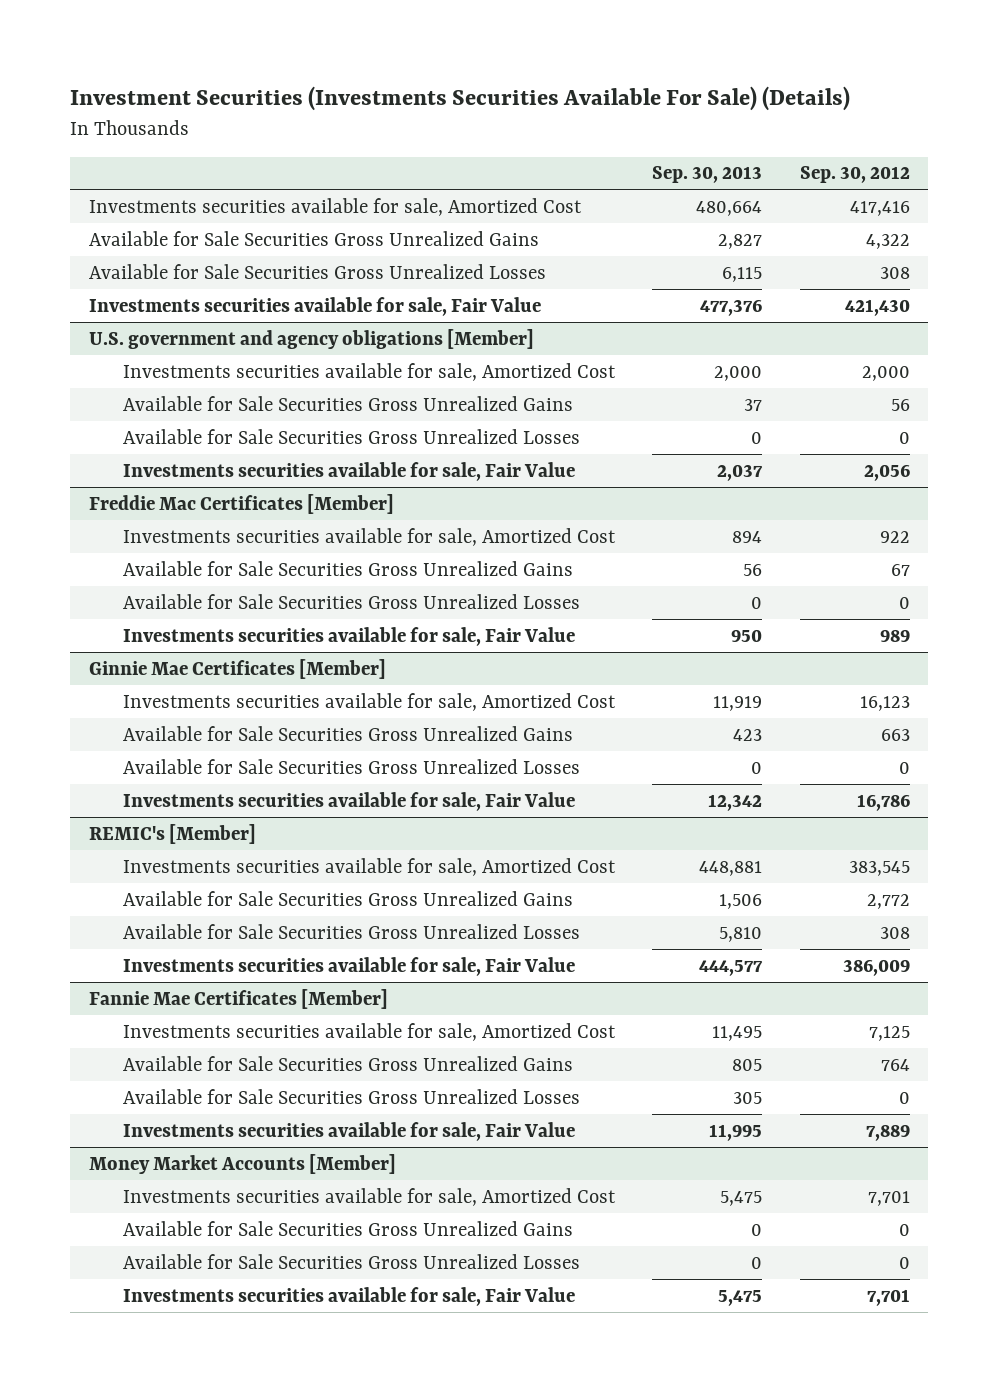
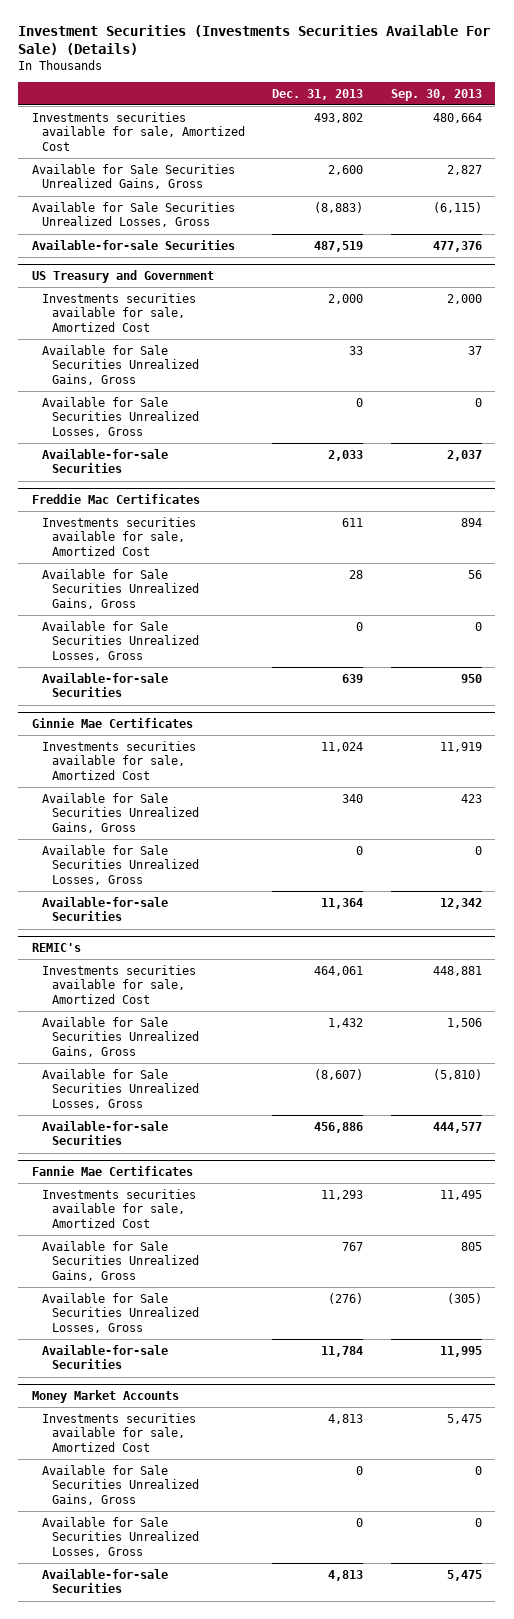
- | Sep. 30, 2013 | Sep. 30, 2012
+ | Dec. 31, 2013 | Sep. 30, 2013
- Available for Sale Securities Gross Unrealized Gains | 2,827 | 4,322
- Available for Sale Securities Gross Unrealized Losses | 6,115 | 308
- Investments securities available for sale, Fair Value | 477,376 | 421,430
- U.S. government and agency obligations [Member]
+ Available for Sale Securities Unrealized Gains, Gross | 2,600 | 2,827
+ Available for Sale Securities Unrealized Losses, Gross | (8,883) | (6,115)
+ Available-for-sale Securities | 487,519 | 477,376
+ US Treasury and Government
- Available for Sale Securities Gross Unrealized Gains | 37 | 56
- Available for Sale Securities Gross Unrealized Losses | 0 | 0
- Investments securities available for sale, Fair Value | 2,037 | 2,056
- Freddie Mac Certificates [Member]
+ Available for Sale Securities Unrealized Gains, Gross | 33 | 37
+ Available for Sale Securities Unrealized Losses, Gross | 0 | 0
+ Available-for-sale Securities | 2,033 | 2,037
+ Freddie Mac Certificates
- Available for Sale Securities Gross Unrealized Gains | 56 | 67
- Available for Sale Securities Gross Unrealized Losses | 0 | 0
- Investments securities available for sale, Fair Value | 950 | 989
- Ginnie Mae Certificates [Member]
+ Available for Sale Securities Unrealized Gains, Gross | 28 | 56
+ Available for Sale Securities Unrealized Losses, Gross | 0 | 0
+ Available-for-sale Securities | 639 | 950
+ Ginnie Mae Certificates
- Available for Sale Securities Gross Unrealized Gains | 423 | 663
- Available for Sale Securities Gross Unrealized Losses | 0 | 0
- Investments securities available for sale, Fair Value | 12,342 | 16,786
- REMIC's [Member]
+ Available for Sale Securities Unrealized Gains, Gross | 340 | 423
+ Available for Sale Securities Unrealized Losses, Gross | 0 | 0
+ Available-for-sale Securities | 11,364 | 12,342
+ REMIC's
- Available for Sale Securities Gross Unrealized Gains | 1,506 | 2,772
- Available for Sale Securities Gross Unrealized Losses | 5,810 | 308
- Investments securities available for sale, Fair Value | 444,577 | 386,009
- Fannie Mae Certificates [Member]
+ Available for Sale Securities Unrealized Gains, Gross | 1,432 | 1,506
+ Available for Sale Securities Unrealized Losses, Gross | (8,607) | (5,810)
+ Available-for-sale Securities | 456,886 | 444,577
+ Fannie Mae Certificates
- Available for Sale Securities Gross Unrealized Gains | 805 | 764
- Available for Sale Securities Gross Unrealized Losses | 305 | 0
- Investments securities available for sale, Fair Value | 11,995 | 7,889
- Money Market Accounts [Member]
+ Available for Sale Securities Unrealized Gains, Gross | 767 | 805
+ Available for Sale Securities Unrealized Losses, Gross | (276) | (305)
+ Available-for-sale Securities | 11,784 | 11,995
+ Money Market Accounts
- Available for Sale Securities Gross Unrealized Gains | 0 | 0
- Available for Sale Securities Gross Unrealized Losses | 0 | 0
- Investments securities available for sale, Fair Value | 5,475 | 7,701
+ Available for Sale Securities Unrealized Gains, Gross | 0 | 0
+ Available for Sale Securities Unrealized Losses, Gross | 0 | 0
+ Available-for-sale Securities | 4,813 | 5,475

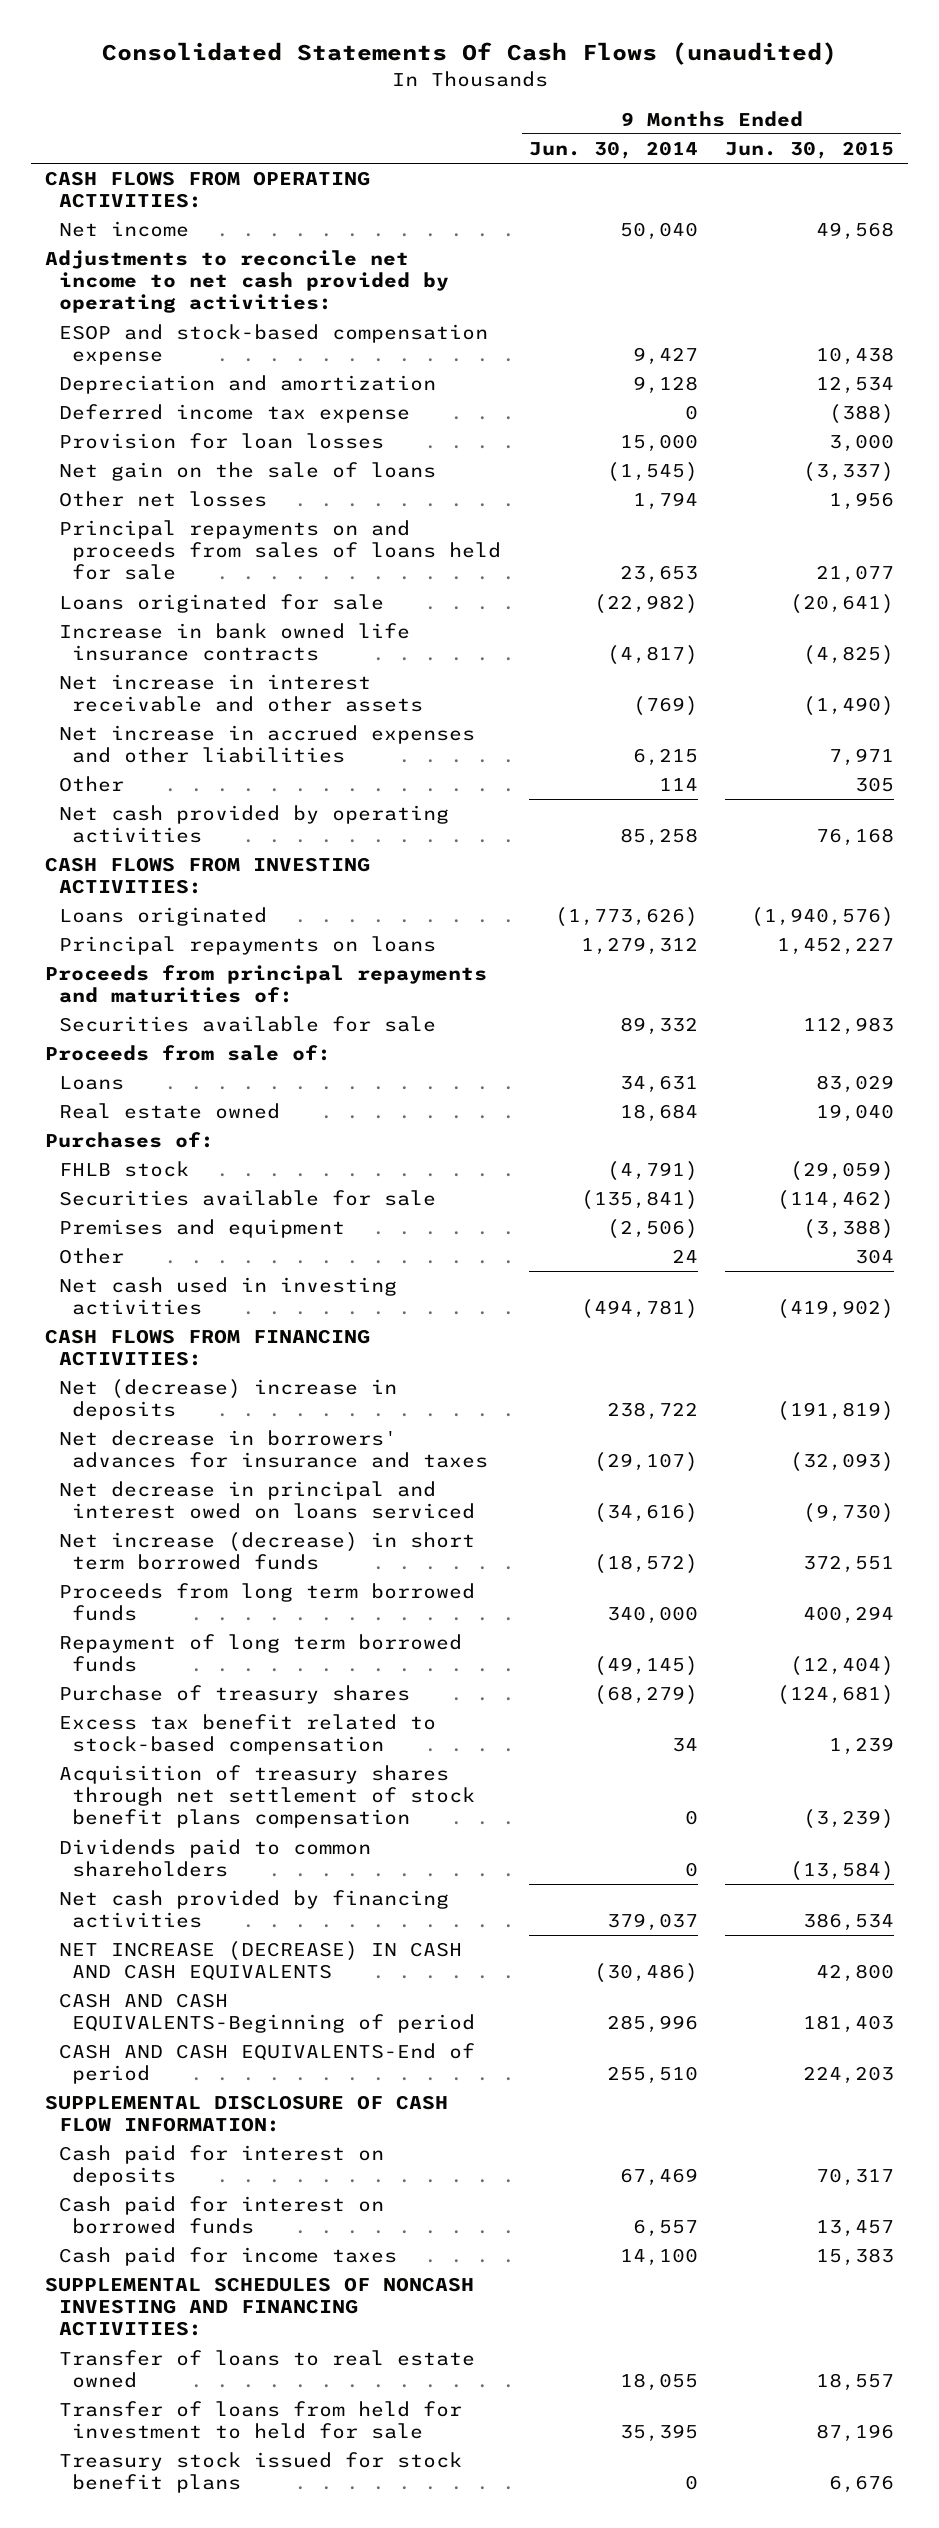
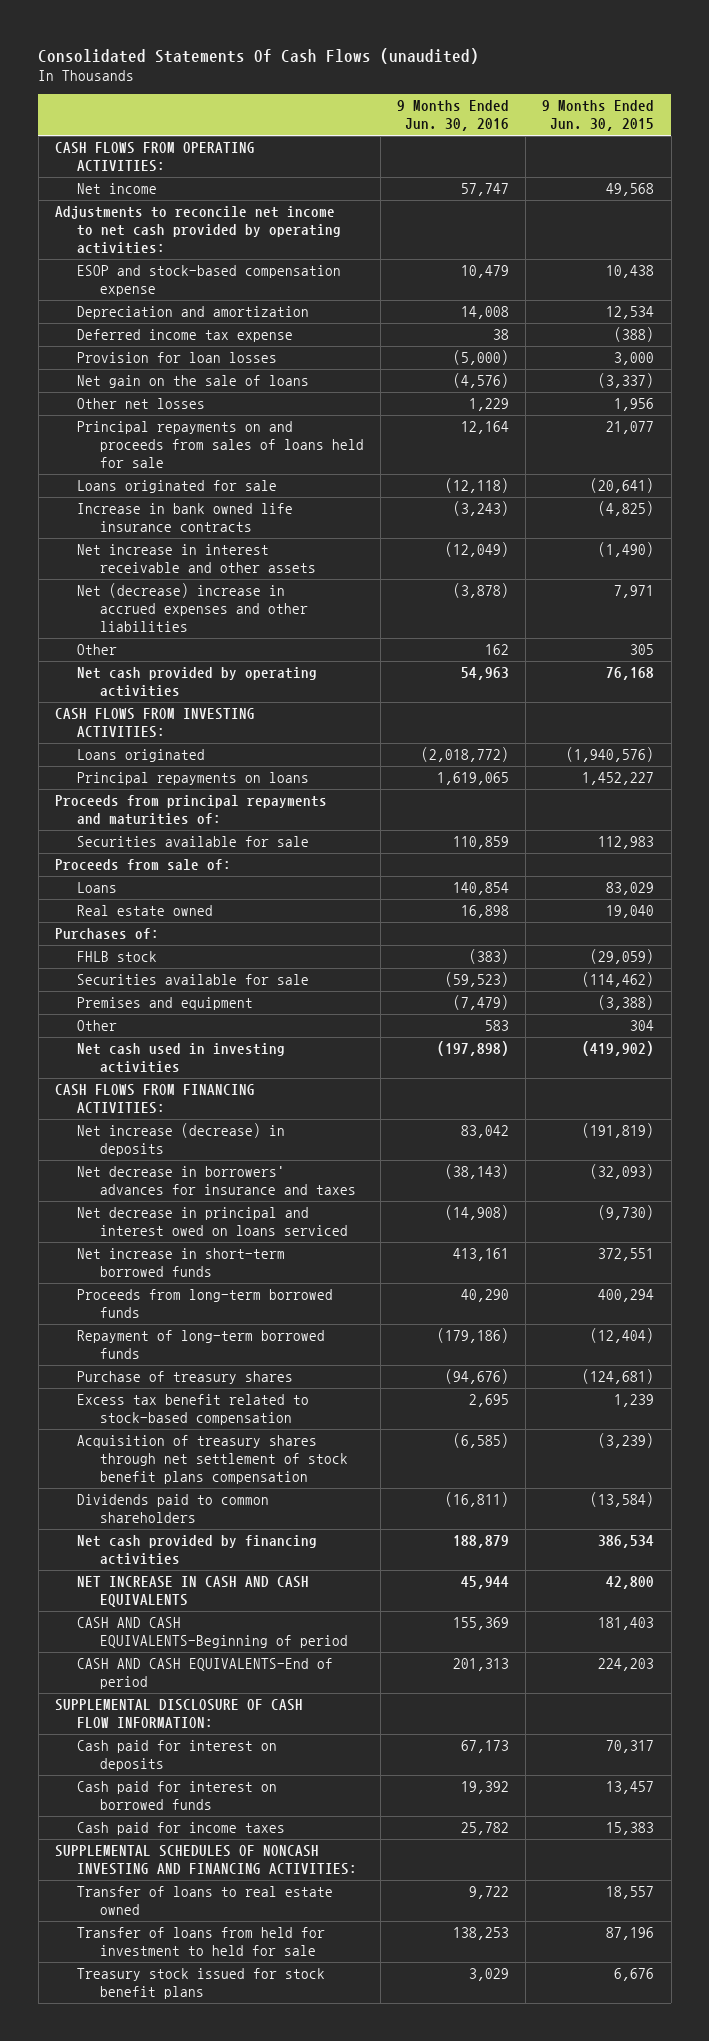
- | 9 Months Ended Jun. 30, 2014 | 9 Months Ended Jun. 30, 2015
+ | 9 Months Ended Jun. 30, 2016 | 9 Months Ended Jun. 30, 2015
- Net increase in accrued expenses and other liabilities | 6,215 | 7,971
+ Net (decrease) increase in accrued expenses and other liabilities | (3,878) | 7,971
- Net (decrease) increase in deposits | 238,722 | (191,819)
+ Net increase (decrease) in deposits | 83,042 | (191,819)
- Net increase (decrease) in short term borrowed funds | (18,572) | 372,551
- Proceeds from long term borrowed funds | 340,000 | 400,294
- Repayment of long term borrowed funds | (49,145) | (12,404)
+ Net increase in short-term borrowed funds | 413,161 | 372,551
+ Proceeds from long-term borrowed funds | 40,290 | 400,294
+ Repayment of long-term borrowed funds | (179,186) | (12,404)
- NET INCREASE (DECREASE) IN CASH AND CASH EQUIVALENTS | (30,486) | 42,800
+ NET INCREASE IN CASH AND CASH EQUIVALENTS | 45,944 | 42,800

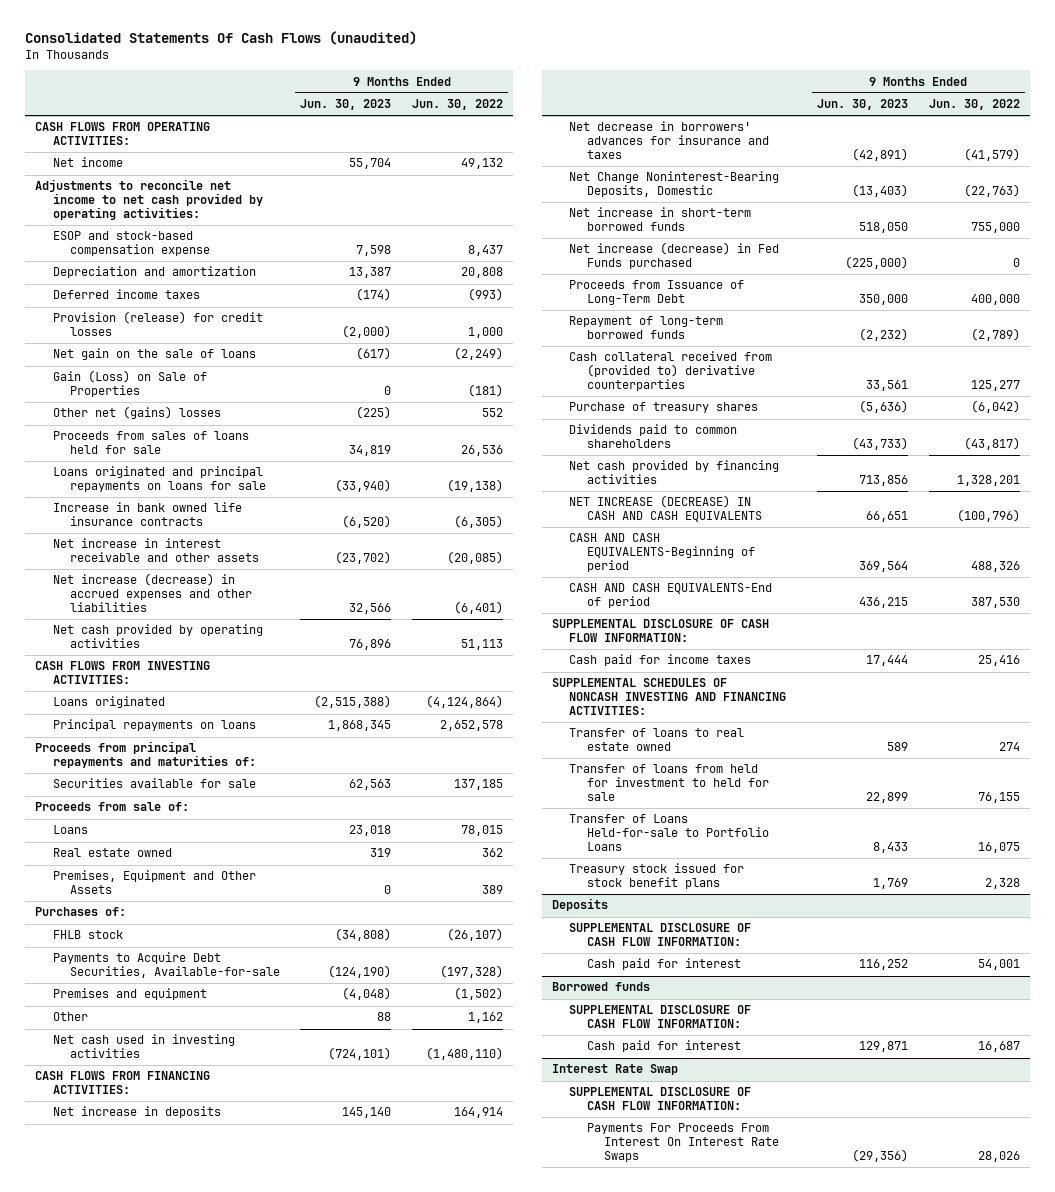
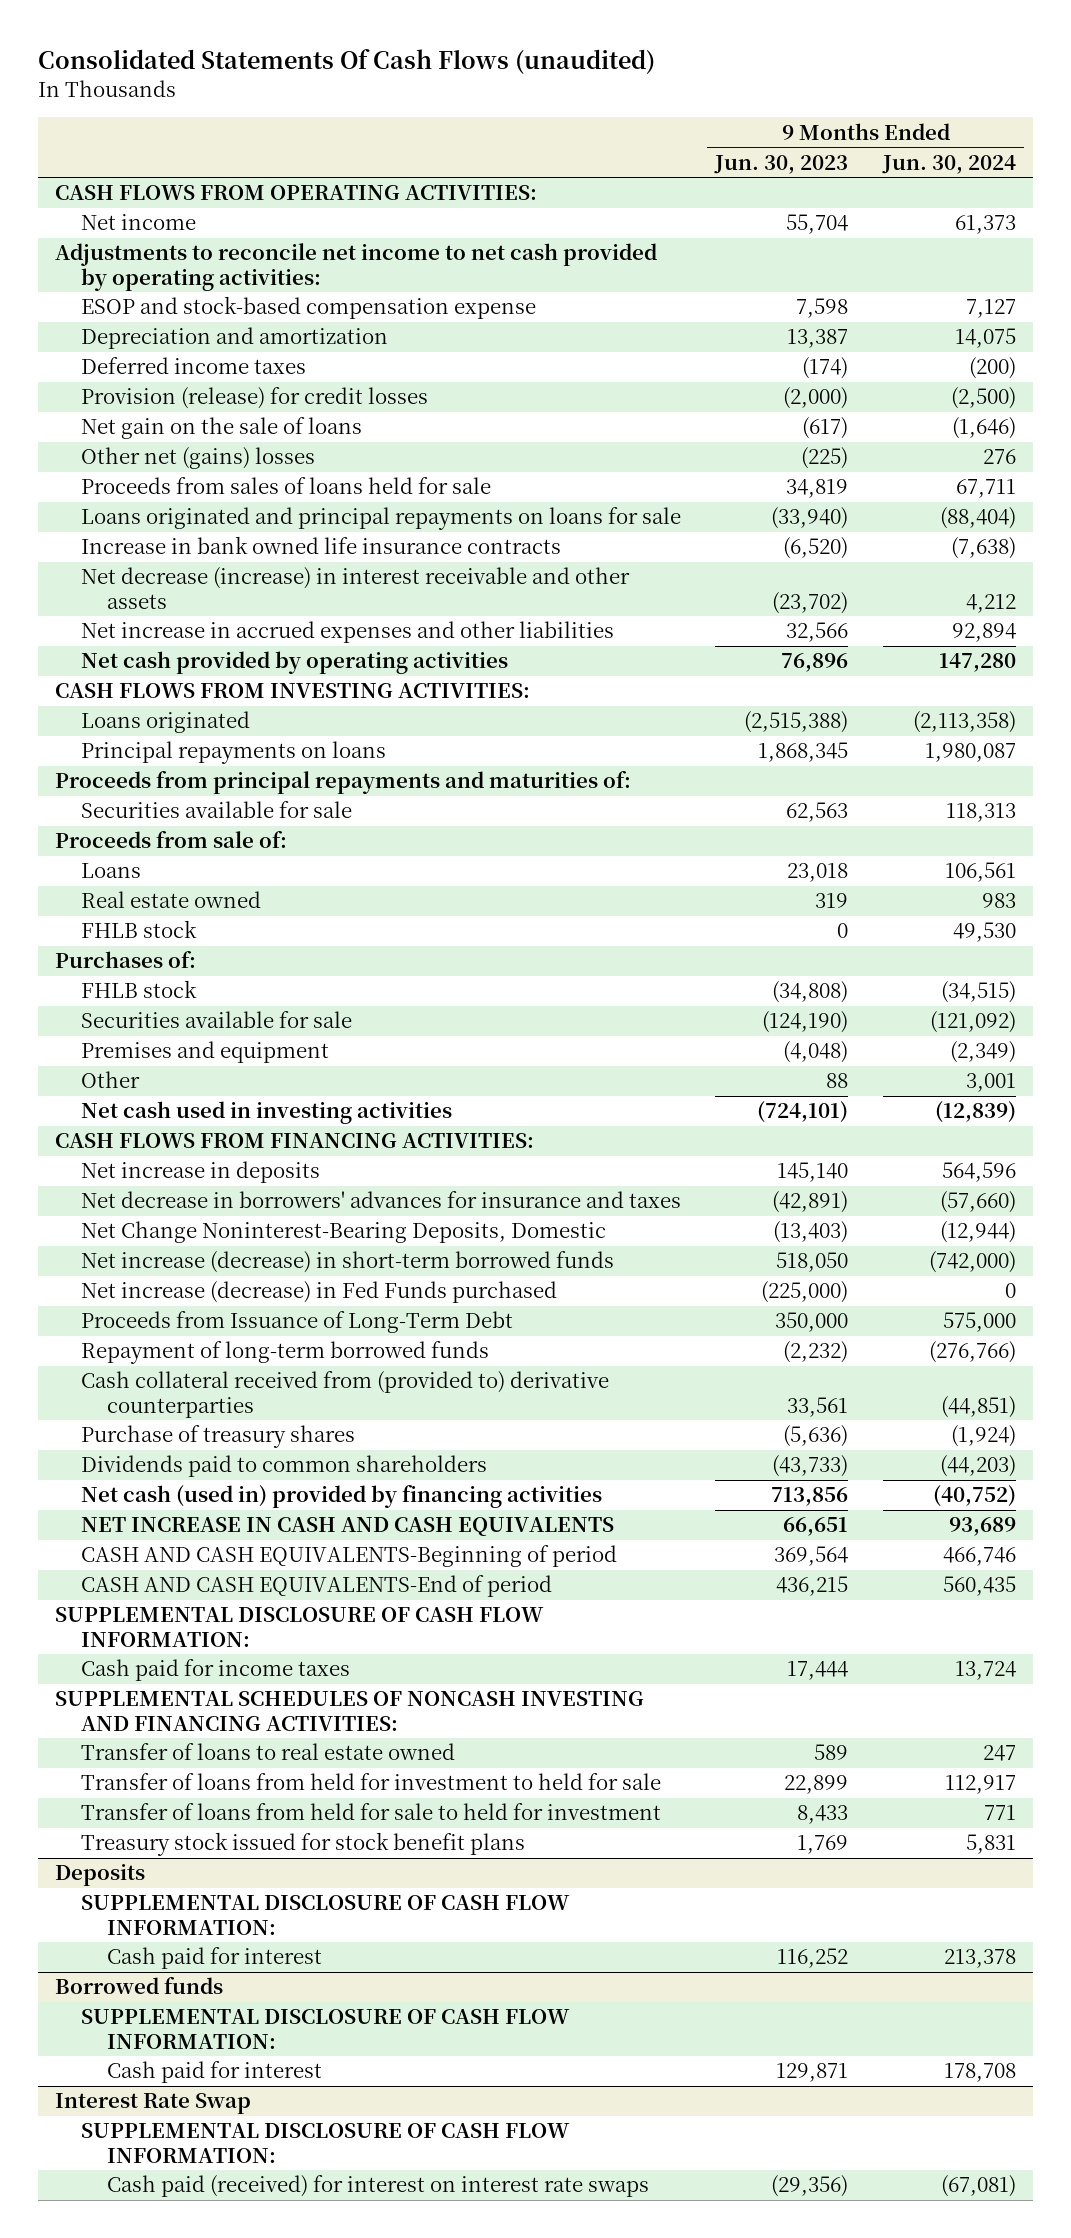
- | 9 Months Ended Jun. 30, 2023 | 9 Months Ended Jun. 30, 2022
+ | 9 Months Ended Jun. 30, 2023 | 9 Months Ended Jun. 30, 2024
- Gain (Loss) on Sale of Properties | 0 | (181)
- Net increase in interest receivable and other assets | (23,702) | (20,085)
- Net increase (decrease) in accrued expenses and other liabilities | 32,566 | (6,401)
+ Net decrease (increase) in interest receivable and other assets | (23,702) | 4,212
+ Net increase in accrued expenses and other liabilities | 32,566 | 92,894
- Premises, Equipment and Other Assets | 0 | 389
+ FHLB stock | 0 | 49,530
- Payments to Acquire Debt Securities, Available-for-sale | (124,190) | (197,328)
+ Securities available for sale | (124,190) | (121,092)
- Net increase in short-term borrowed funds | 518,050 | 755,000
+ Net increase (decrease) in short-term borrowed funds | 518,050 | (742,000)
- Net cash provided by financing activities | 713,856 | 1,328,201
- NET INCREASE (DECREASE) IN CASH AND CASH EQUIVALENTS | 66,651 | (100,796)
+ Net cash (used in) provided by financing activities | 713,856 | (40,752)
+ NET INCREASE IN CASH AND CASH EQUIVALENTS | 66,651 | 93,689
- Transfer of Loans Held-for-sale to Portfolio Loans | 8,433 | 16,075
+ Transfer of loans from held for sale to held for investment | 8,433 | 771
@ Interest Rate Swap
- Payments For Proceeds From Interest On Interest Rate Swaps | (29,356) | 28,026
+ Cash paid (received) for interest on interest rate swaps | (29,356) | (67,081)

